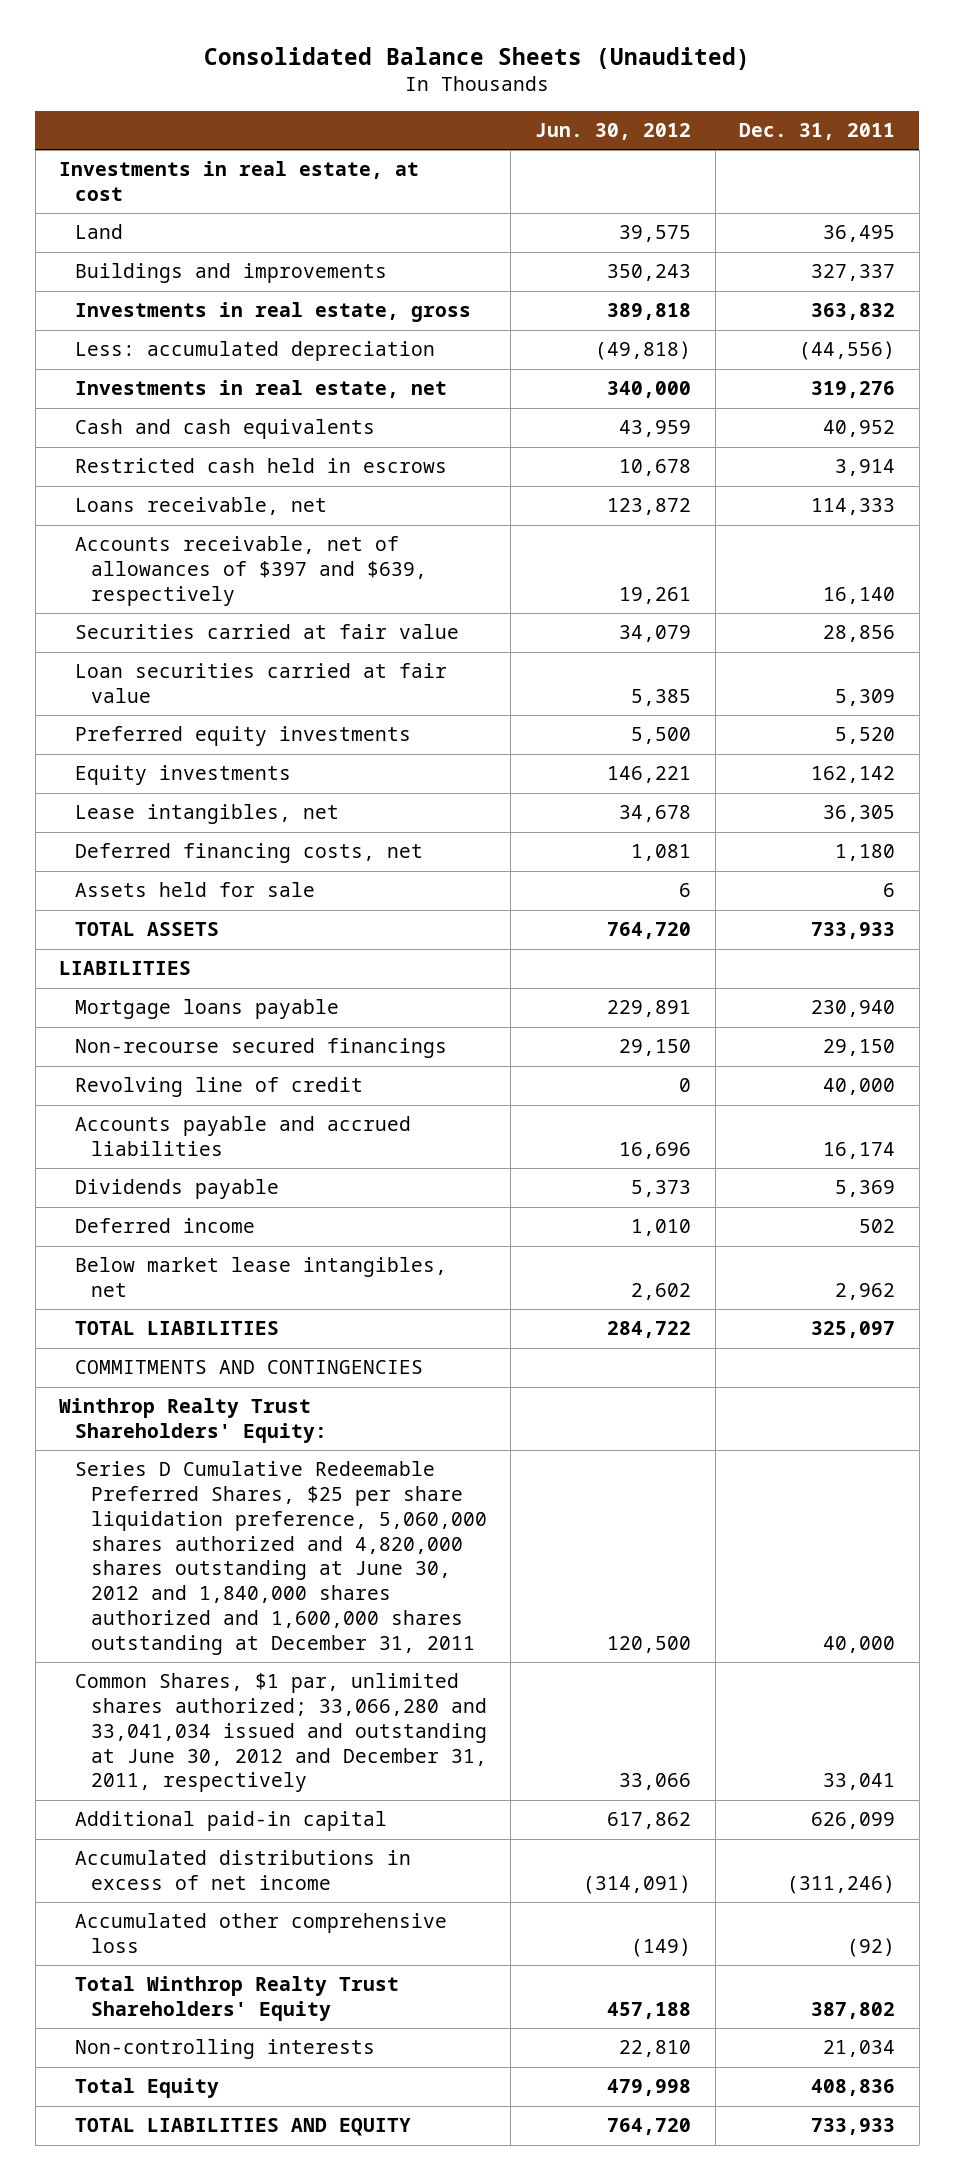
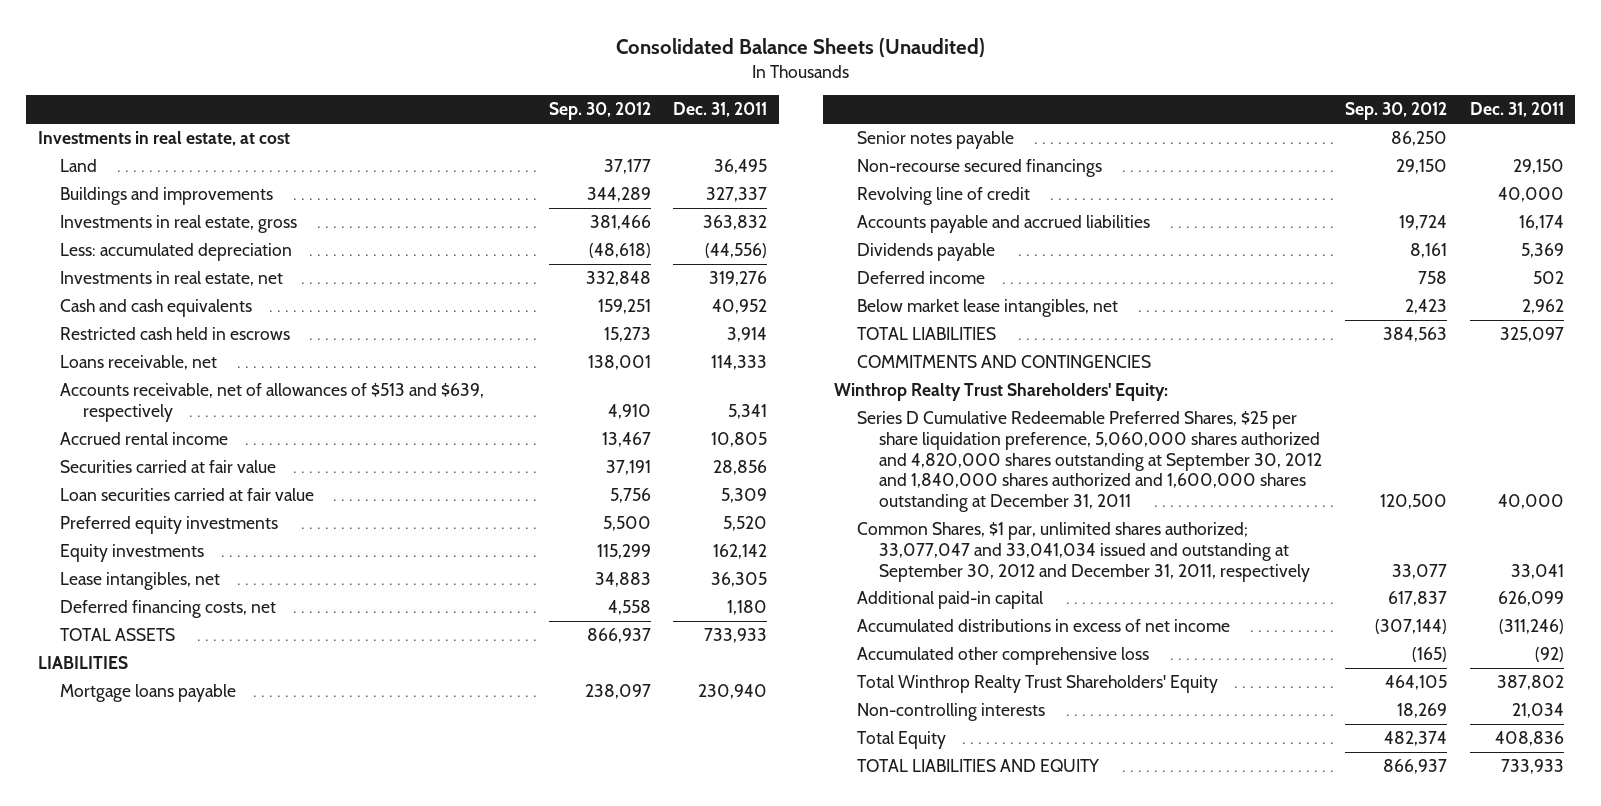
- | Jun. 30, 2012 | Dec. 31, 2011
+ | Sep. 30, 2012 | Dec. 31, 2011
- Accounts receivable, net of allowances of $397 and $639, respectively | 19,261 | 16,140
+ Accounts receivable, net of allowances of $513 and $639, respectively | 4,910 | 5,341
+ Accrued rental income | 13,467 | 10,805
- Assets held for sale | 6 | 6
+ Senior notes payable | 86,250 |
- Series D Cumulative Redeemable Preferred Shares, $25 per share liquidation preference, 5,060,000 shares authorized and 4,820,000 shares outstanding at June 30, 2012 and 1,840,000 shares authorized and 1,600,000 shares outstanding at December 31, 2011 | 120,500 | 40,000
- Common Shares, $1 par, unlimited shares authorized; 33,066,280 and 33,041,034 issued and outstanding at June 30, 2012 and December 31, 2011, respectively | 33,066 | 33,041
+ Series D Cumulative Redeemable Preferred Shares, $25 per share liquidation preference, 5,060,000 shares authorized and 4,820,000 shares outstanding at September 30, 2012 and 1,840,000 shares authorized and 1,600,000 shares outstanding at December 31, 2011 | 120,500 | 40,000
+ Common Shares, $1 par, unlimited shares authorized; 33,077,047 and 33,041,034 issued and outstanding at September 30, 2012 and December 31, 2011, respectively | 33,077 | 33,041

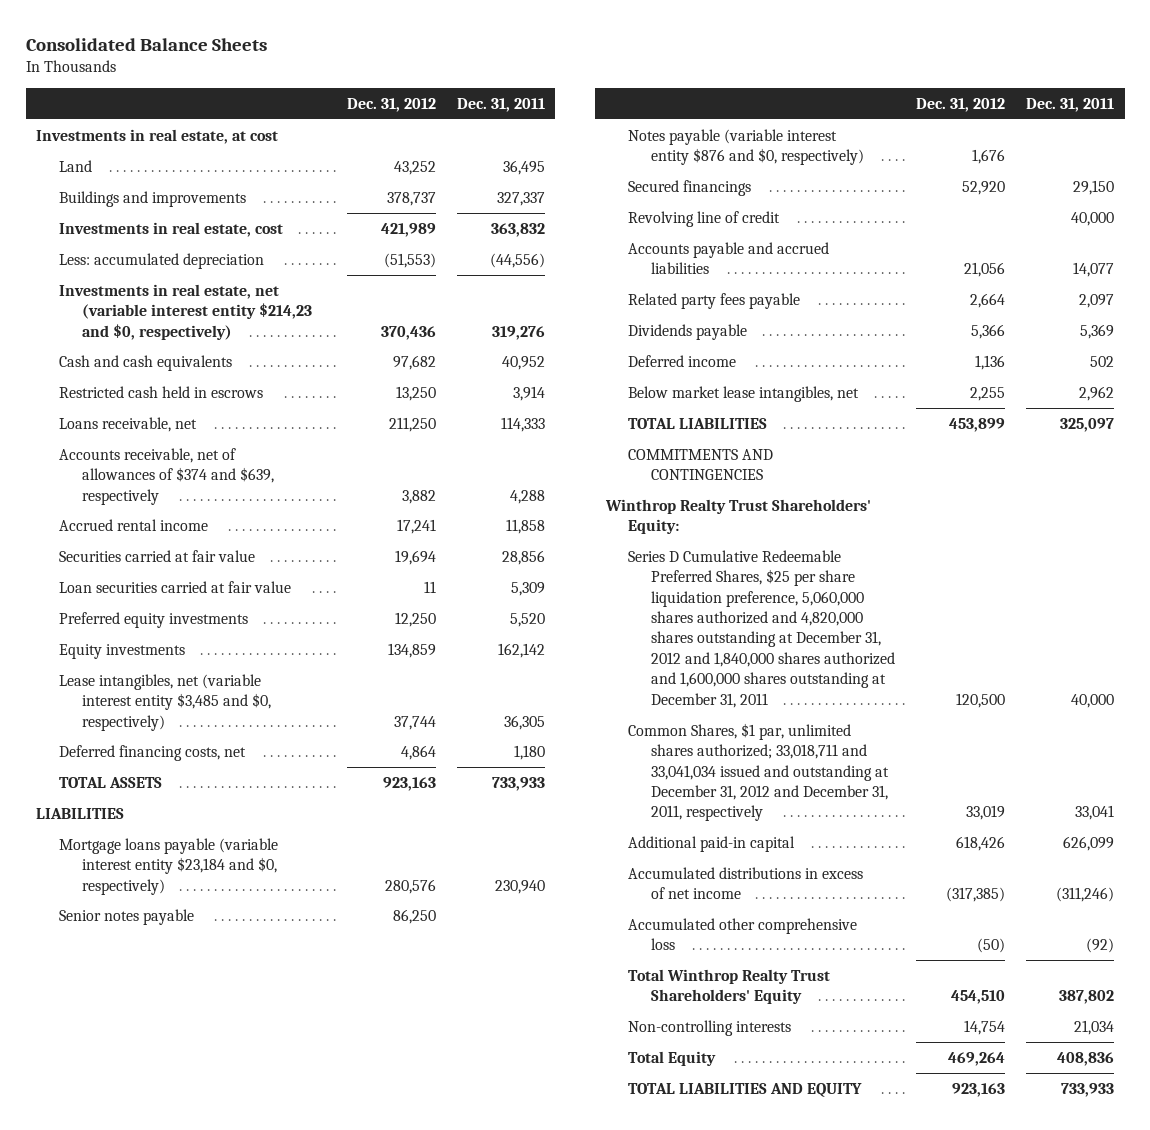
- Consolidated Balance Sheets (Unaudited)
+ Consolidated Balance Sheets
- | Sep. 30, 2012 | Dec. 31, 2011
+ | Dec. 31, 2012 | Dec. 31, 2011
- Investments in real estate, gross | 381,466 | 363,832
+ Investments in real estate, cost | 421,989 | 363,832
- Investments in real estate, net | 332,848 | 319,276
+ Investments in real estate, net (variable interest entity $214,23 and $0, respectively) | 370,436 | 319,276
- Accounts receivable, net of allowances of $513 and $639, respectively | 4,910 | 5,341
- Accrued rental income | 13,467 | 10,805
+ Accounts receivable, net of allowances of $374 and $639, respectively | 3,882 | 4,288
+ Accrued rental income | 17,241 | 11,858
- Lease intangibles, net | 34,883 | 36,305
+ Lease intangibles, net (variable interest entity $3,485 and $0, respectively) | 37,744 | 36,305
- Mortgage loans payable | 238,097 | 230,940
+ Mortgage loans payable (variable interest entity $23,184 and $0, respectively) | 280,576 | 230,940
- Non-recourse secured financings | 29,150 | 29,150
+ Notes payable (variable interest entity $876 and $0, respectively) | 1,676 |
+ Secured financings | 52,920 | 29,150
- Accounts payable and accrued liabilities | 19,724 | 16,174
+ Accounts payable and accrued liabilities | 21,056 | 14,077
+ Related party fees payable | 2,664 | 2,097
- Series D Cumulative Redeemable Preferred Shares, $25 per share liquidation preference, 5,060,000 shares authorized and 4,820,000 shares outstanding at September 30, 2012 and 1,840,000 shares authorized and 1,600,000 shares outstanding at December 31, 2011 | 120,500 | 40,000
- Common Shares, $1 par, unlimited shares authorized; 33,077,047 and 33,041,034 issued and outstanding at September 30, 2012 and December 31, 2011, respectively | 33,077 | 33,041
+ Series D Cumulative Redeemable Preferred Shares, $25 per share liquidation preference, 5,060,000 shares authorized and 4,820,000 shares outstanding at December 31, 2012 and 1,840,000 shares authorized and 1,600,000 shares outstanding at December 31, 2011 | 120,500 | 40,000
+ Common Shares, $1 par, unlimited shares authorized; 33,018,711 and 33,041,034 issued and outstanding at December 31, 2012 and December 31, 2011, respectively | 33,019 | 33,041

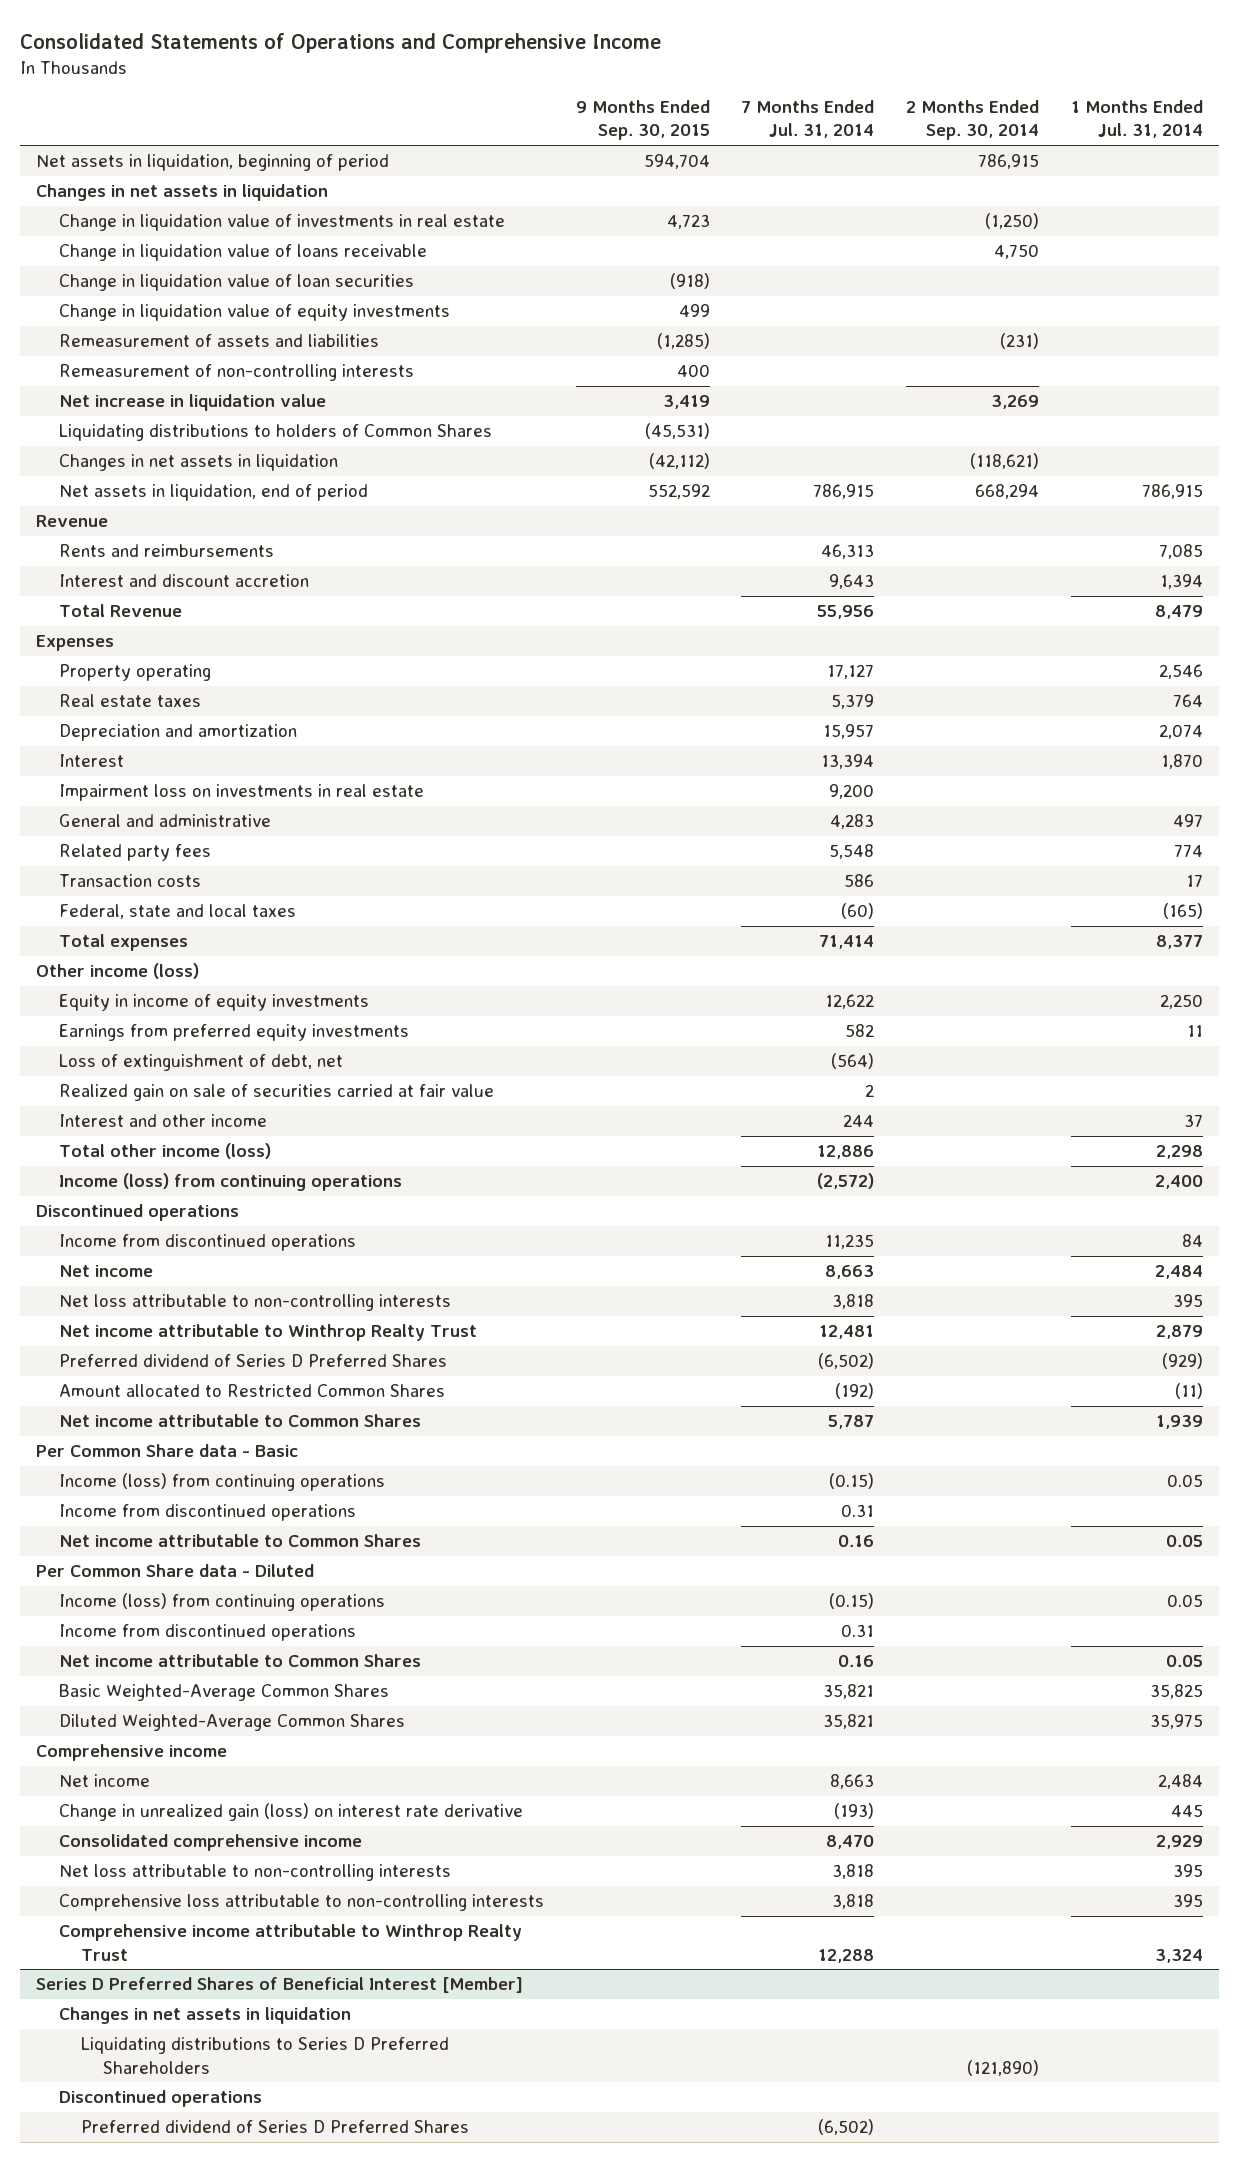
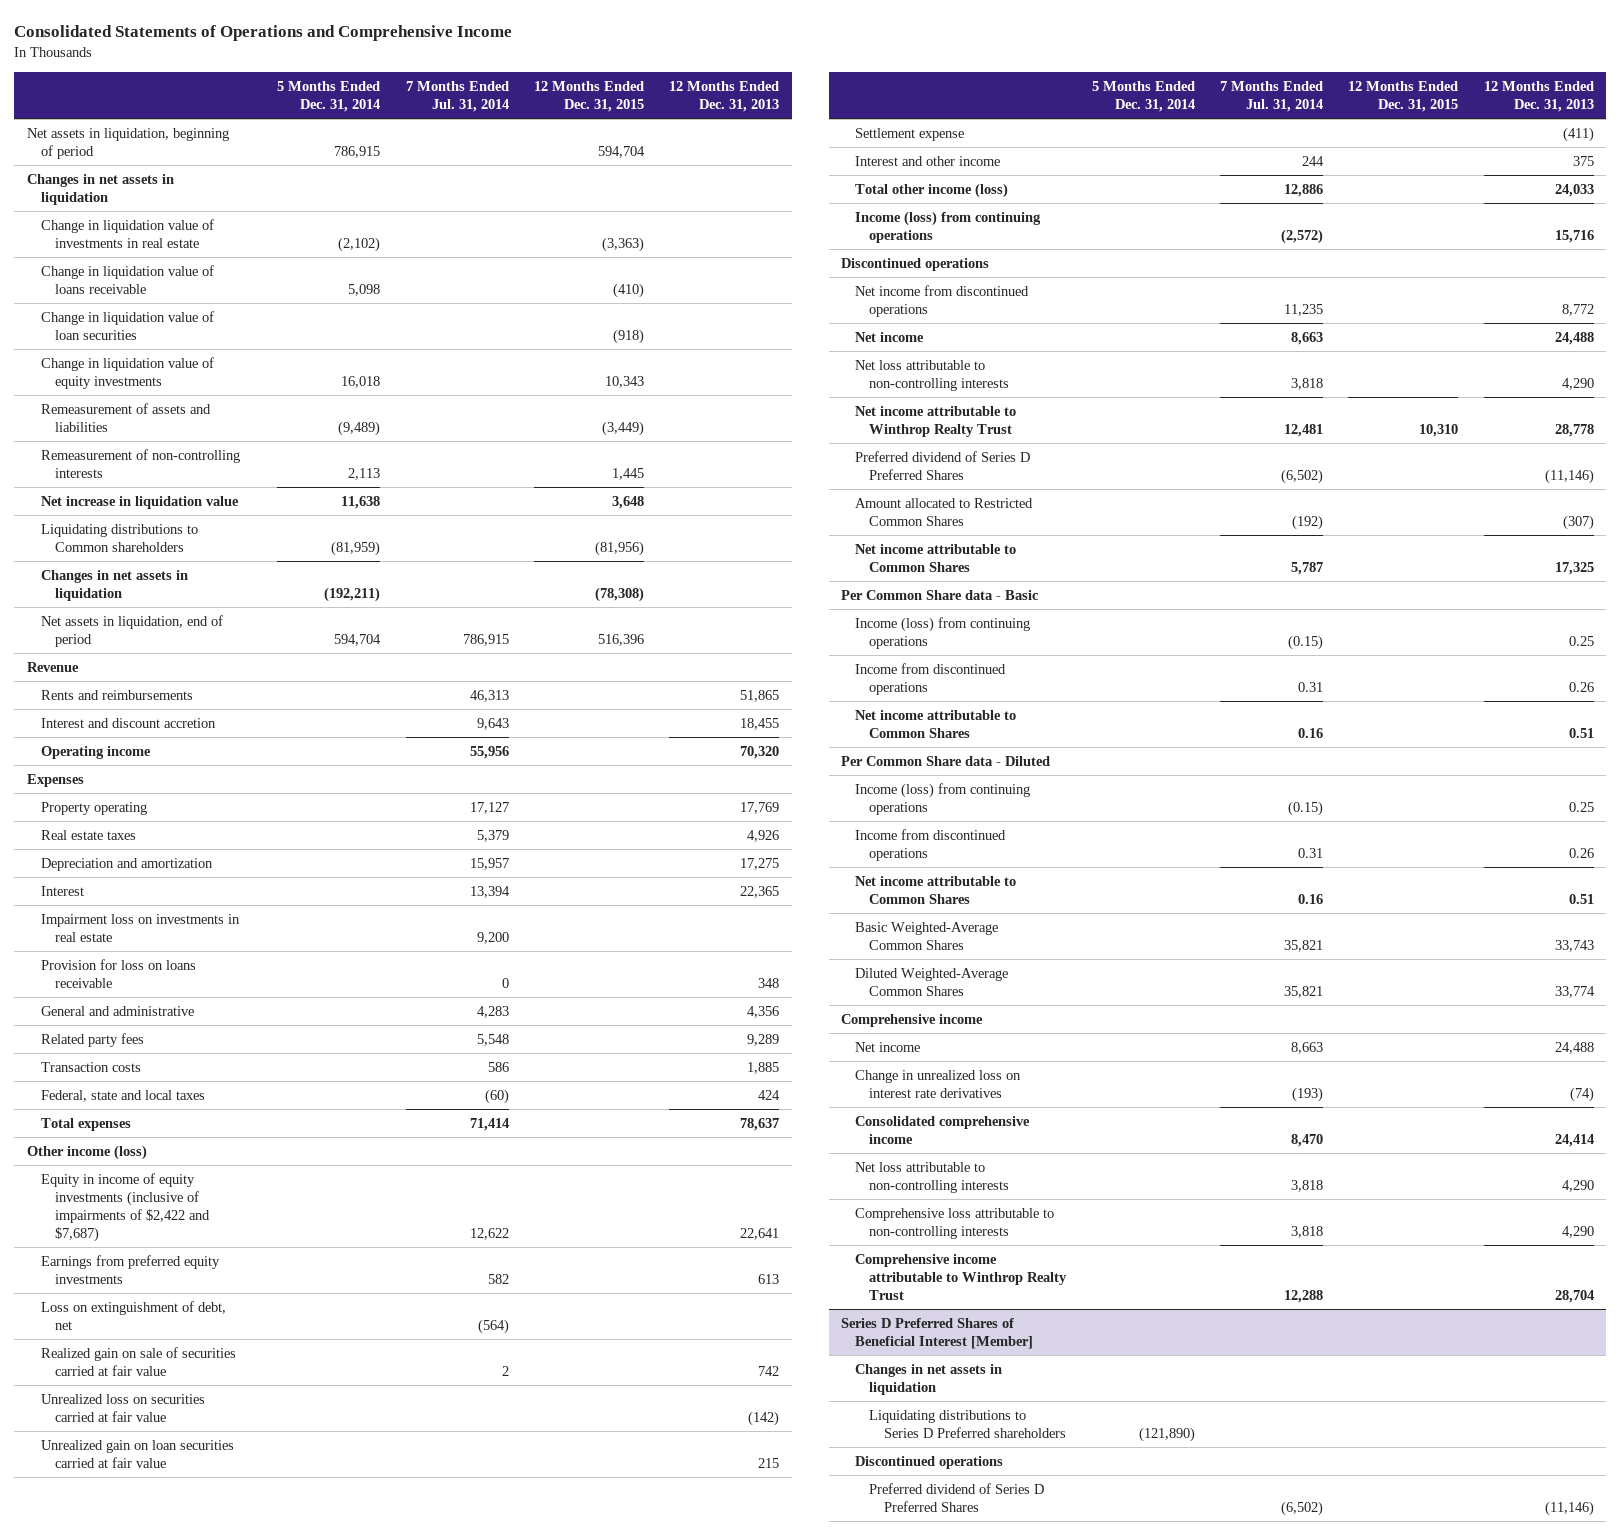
- | 9 Months Ended Sep. 30, 2015 | 7 Months Ended Jul. 31, 2014 | 2 Months Ended Sep. 30, 2014 | 1 Months Ended Jul. 31, 2014
+ | 5 Months Ended Dec. 31, 2014 | 7 Months Ended Jul. 31, 2014 | 12 Months Ended Dec. 31, 2015 | 12 Months Ended Dec. 31, 2013
- Liquidating distributions to holders of Common Shares | (45,531) | | |
+ Liquidating distributions to Common shareholders | (81,959) | | (81,956) |
- Total Revenue | | 55,956 | | 8,479
+ Operating income | | 55,956 | | 70,320
+ Provision for loss on loans receivable | | 0 | | 348
- Equity in income of equity investments | | 12,622 | | 2,250
+ Equity in income of equity investments (inclusive of impairments of $2,422 and $7,687) | | 12,622 | | 22,641
- Loss of extinguishment of debt, net | | (564) | |
+ Loss on extinguishment of debt, net | | (564) | |
+ Unrealized loss on securities carried at fair value | | | | (142)
+ Unrealized gain on loan securities carried at fair value | | | | 215
+ Settlement expense | | | | (411)
- Income from discontinued operations | | 11,235 | | 84
+ Net income from discontinued operations | | 11,235 | | 8,772
- Change in unrealized gain (loss) on interest rate derivative | | (193) | | 445
+ Change in unrealized loss on interest rate derivatives | | (193) | | (74)
@ Series D Preferred Shares of Beneficial Interest [Member]
- Liquidating distributions to Series D Preferred Shareholders | | | (121,890) |
+ Liquidating distributions to Series D Preferred shareholders | (121,890) | | |

